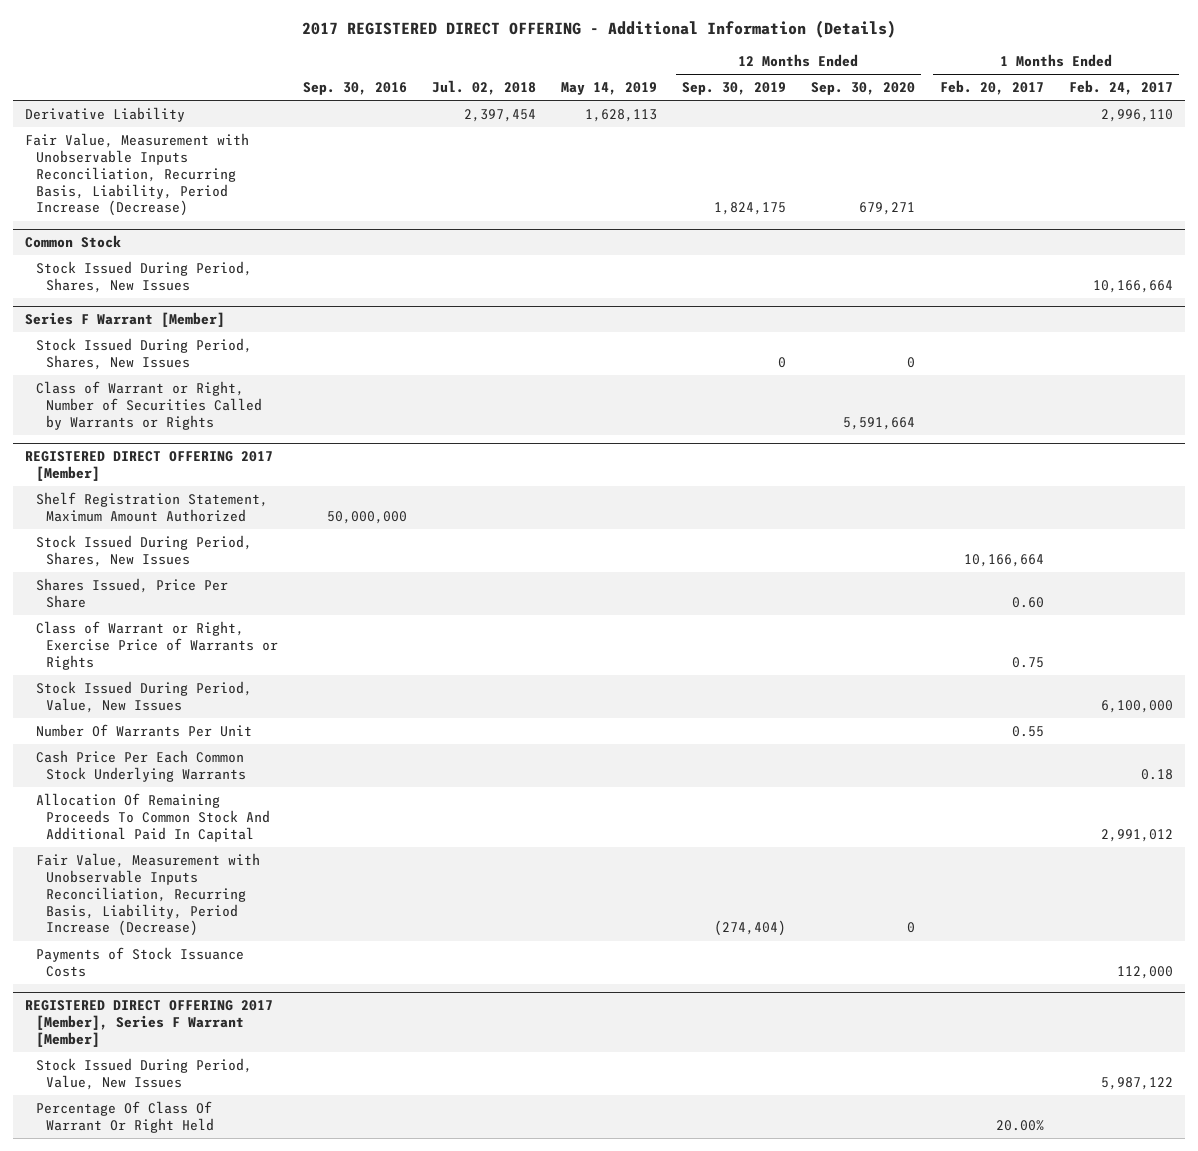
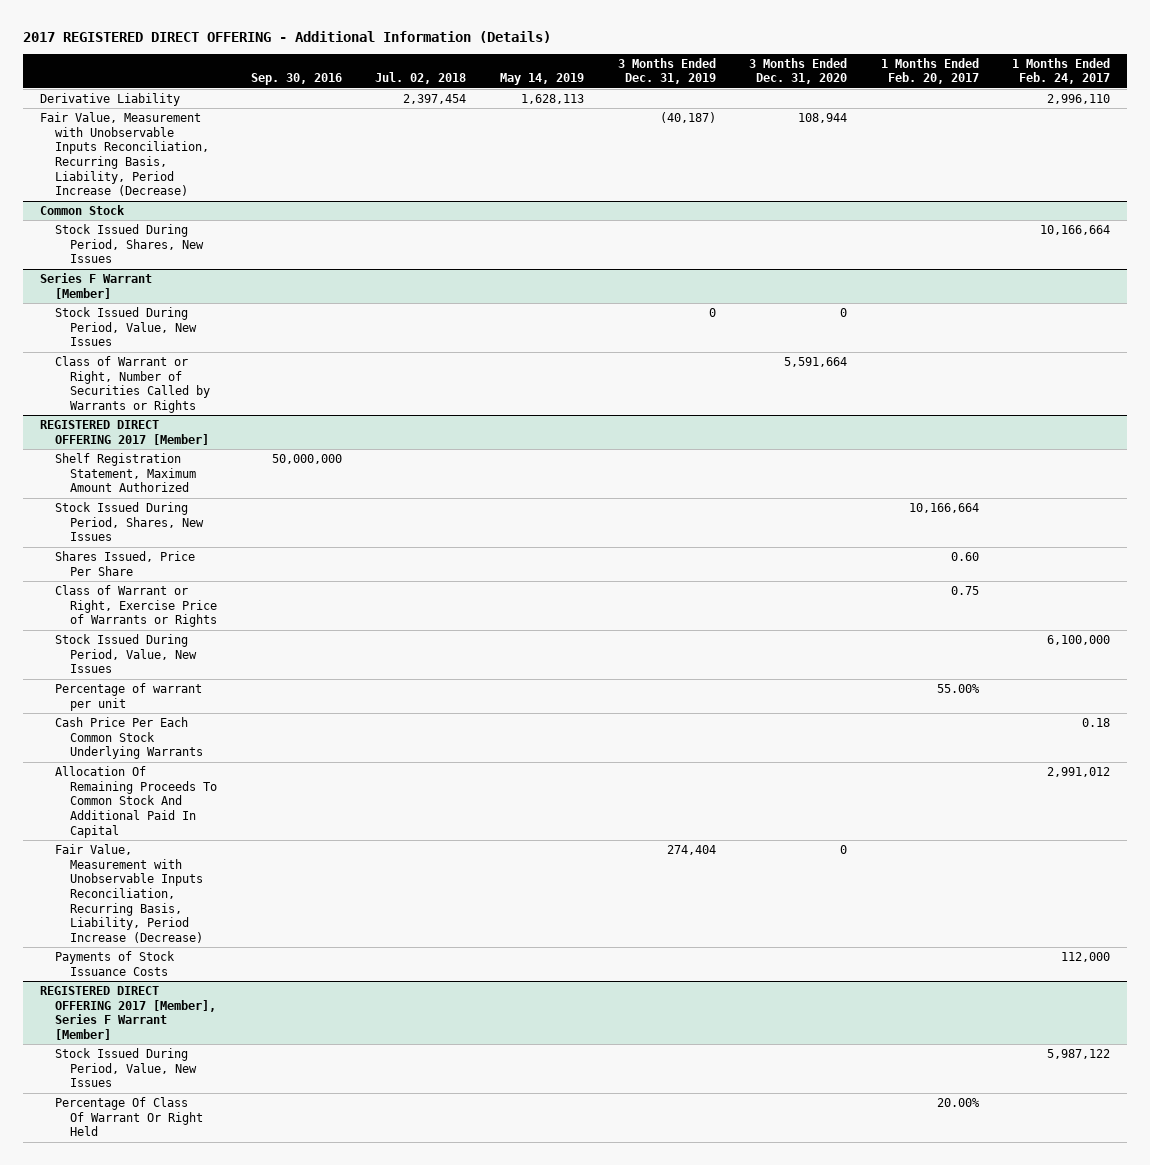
- | Sep. 30, 2016 | Jul. 02, 2018 | May 14, 2019 | 12 Months Ended Sep. 30, 2019 | 12 Months Ended Sep. 30, 2020 | 1 Months Ended Feb. 20, 2017 | 1 Months Ended Feb. 24, 2017
+ | Sep. 30, 2016 | Jul. 02, 2018 | May 14, 2019 | 3 Months Ended Dec. 31, 2019 | 3 Months Ended Dec. 31, 2020 | 1 Months Ended Feb. 20, 2017 | 1 Months Ended Feb. 24, 2017
@ Series F Warrant [Member]
- Stock Issued During Period, Shares, New Issues | | | | 0 | 0 | |
+ Stock Issued During Period, Value, New Issues | | | | 0 | 0 | |
@ REGISTERED DIRECT OFFERING 2017 [Member]
- Number Of Warrants Per Unit | | | | | | 0.55 |
+ Percentage of warrant per unit | | | | | | 55.00% |

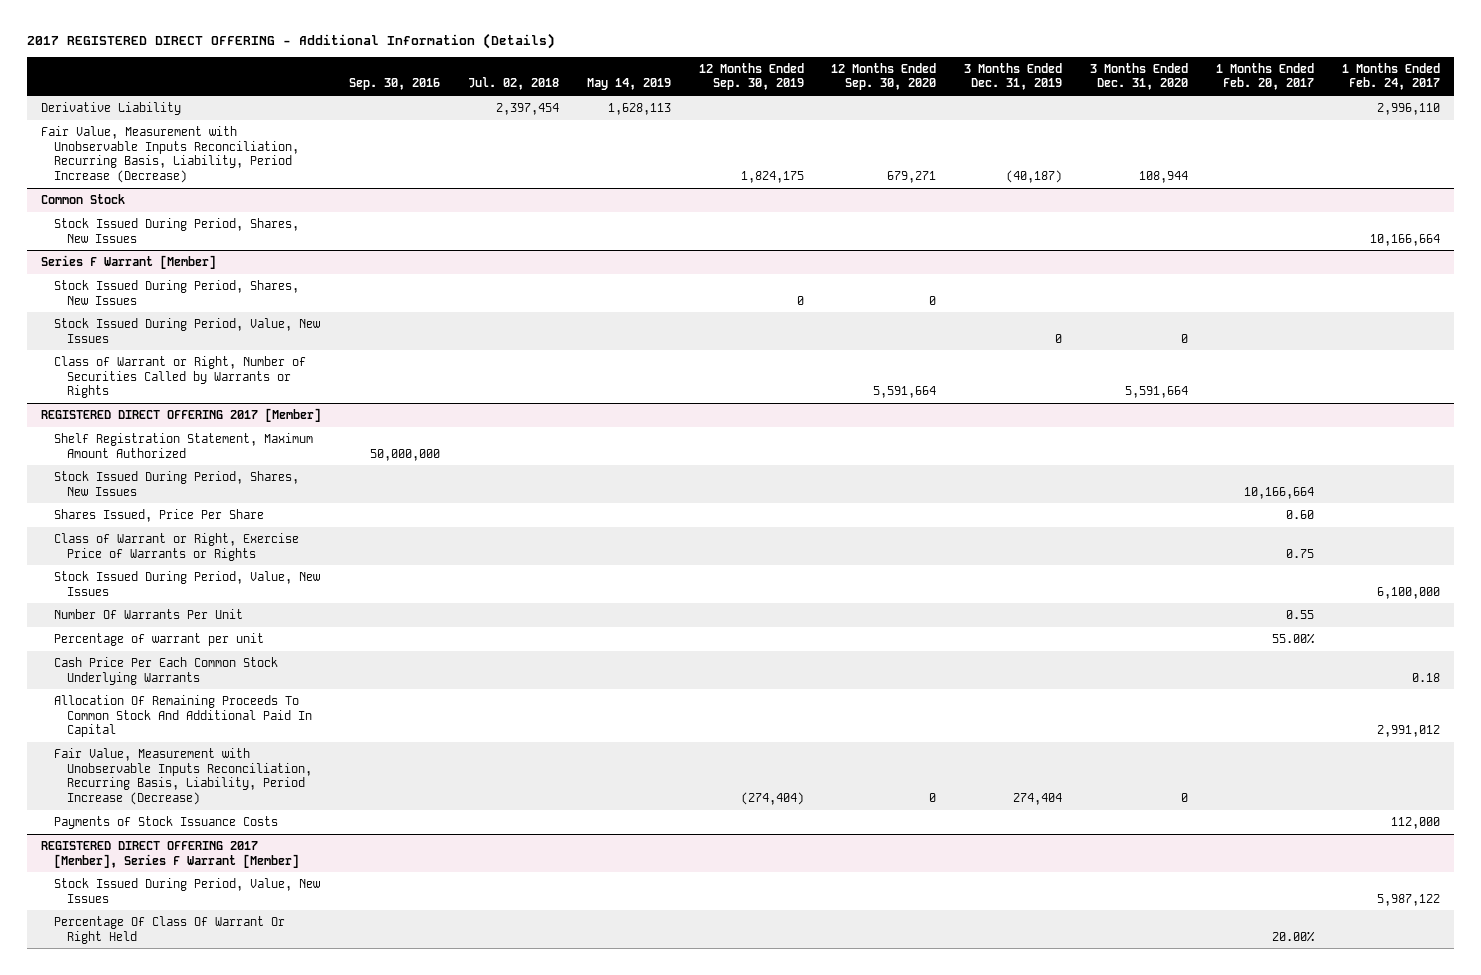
- | Sep. 30, 2016 | Jul. 02, 2018 | May 14, 2019 | 3 Months Ended Dec. 31, 2019 | 3 Months Ended Dec. 31, 2020 | 1 Months Ended Feb. 20, 2017 | 1 Months Ended Feb. 24, 2017
+ | Sep. 30, 2016 | Jul. 02, 2018 | May 14, 2019 | 12 Months Ended Sep. 30, 2019 | 12 Months Ended Sep. 30, 2020 | 3 Months Ended Dec. 31, 2019 | 3 Months Ended Dec. 31, 2020 | 1 Months Ended Feb. 20, 2017 | 1 Months Ended Feb. 24, 2017
@ Series F Warrant [Member]
+ Stock Issued During Period, Shares, New Issues | | | | 0 | 0 | | | |
@ REGISTERED DIRECT OFFERING 2017 [Member]
+ Number Of Warrants Per Unit | | | | | | | | 0.55 |

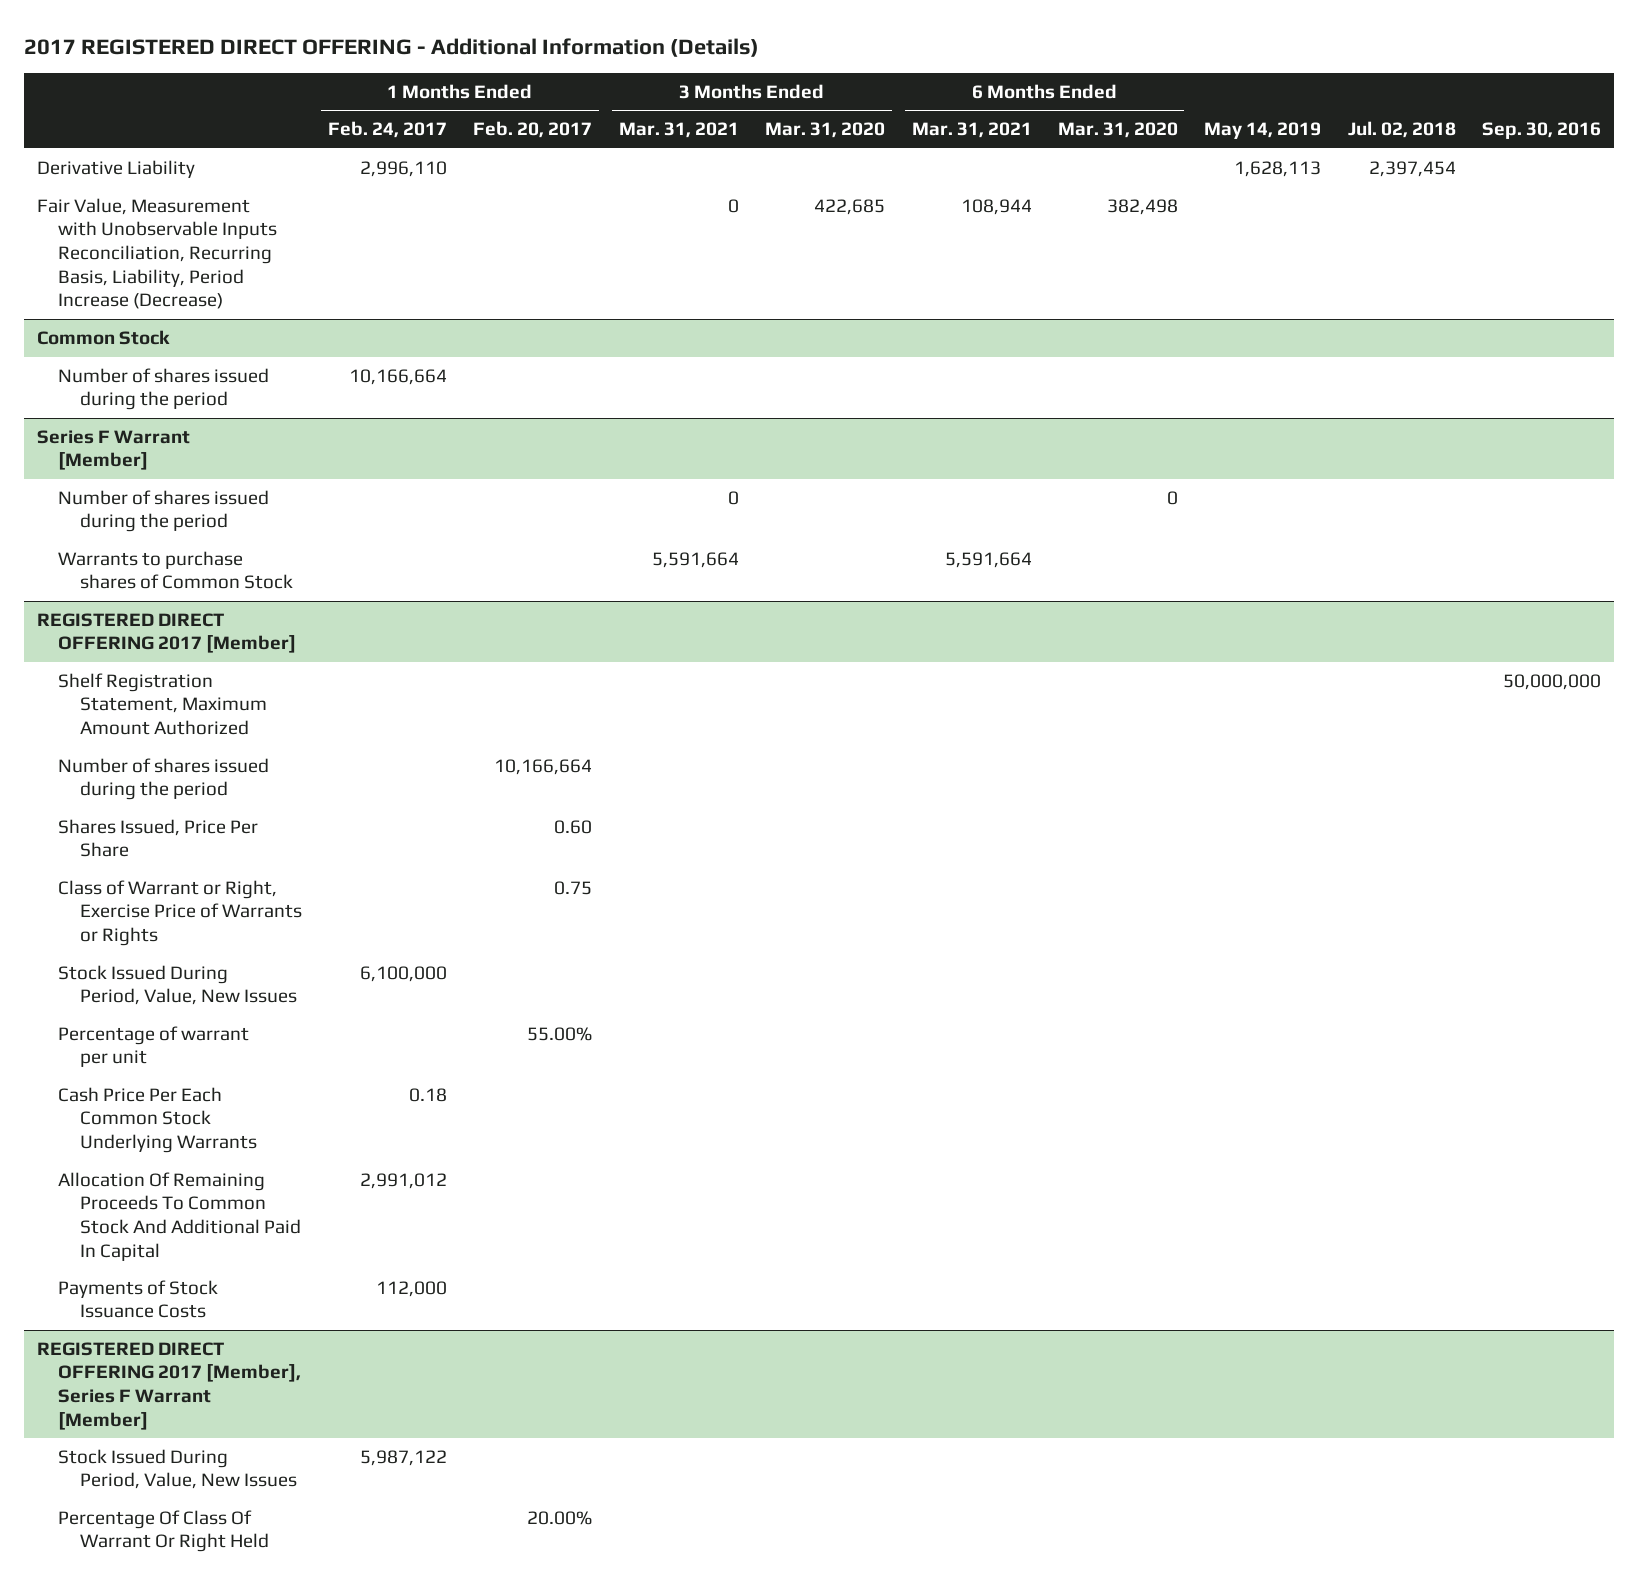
- | Sep. 30, 2016 | Jul. 02, 2018 | May 14, 2019 | 12 Months Ended Sep. 30, 2019 | 12 Months Ended Sep. 30, 2020 | 3 Months Ended Dec. 31, 2019 | 3 Months Ended Dec. 31, 2020 | 1 Months Ended Feb. 20, 2017 | 1 Months Ended Feb. 24, 2017
+ | 1 Months Ended Feb. 24, 2017 | 1 Months Ended Feb. 20, 2017 | 3 Months Ended Mar. 31, 2021 | 3 Months Ended Mar. 31, 2020 | 6 Months Ended Mar. 31, 2021 | 6 Months Ended Mar. 31, 2020 | May 14, 2019 | Jul. 02, 2018 | Sep. 30, 2016
@ Common Stock
- Stock Issued During Period, Shares, New Issues | | | | | | | | | 10,166,664
+ Number of shares issued during the period | 10,166,664 | | | | | | | |
@ Series F Warrant [Member]
- Stock Issued During Period, Shares, New Issues | | | | 0 | 0 | | | |
- Stock Issued During Period, Value, New Issues | | | | | | 0 | 0 | |
- Class of Warrant or Right, Number of Securities Called by Warrants or Rights | | | | | 5,591,664 | | 5,591,664 | |
+ Number of shares issued during the period | | | 0 | | | 0 | | |
+ Warrants to purchase shares of Common Stock | | | 5,591,664 | | 5,591,664 | | | |
@ REGISTERED DIRECT OFFERING 2017 [Member]
- Stock Issued During Period, Shares, New Issues | | | | | | | | 10,166,664 |
+ Number of shares issued during the period | | 10,166,664 | | | | | | |
- Number Of Warrants Per Unit | | | | | | | | 0.55 |
- Fair Value, Measurement with Unobservable Inputs Reconciliation, Recurring Basis, Liability, Period Increase (Decrease) | | | | (274,404) | 0 | 274,404 | 0 | |

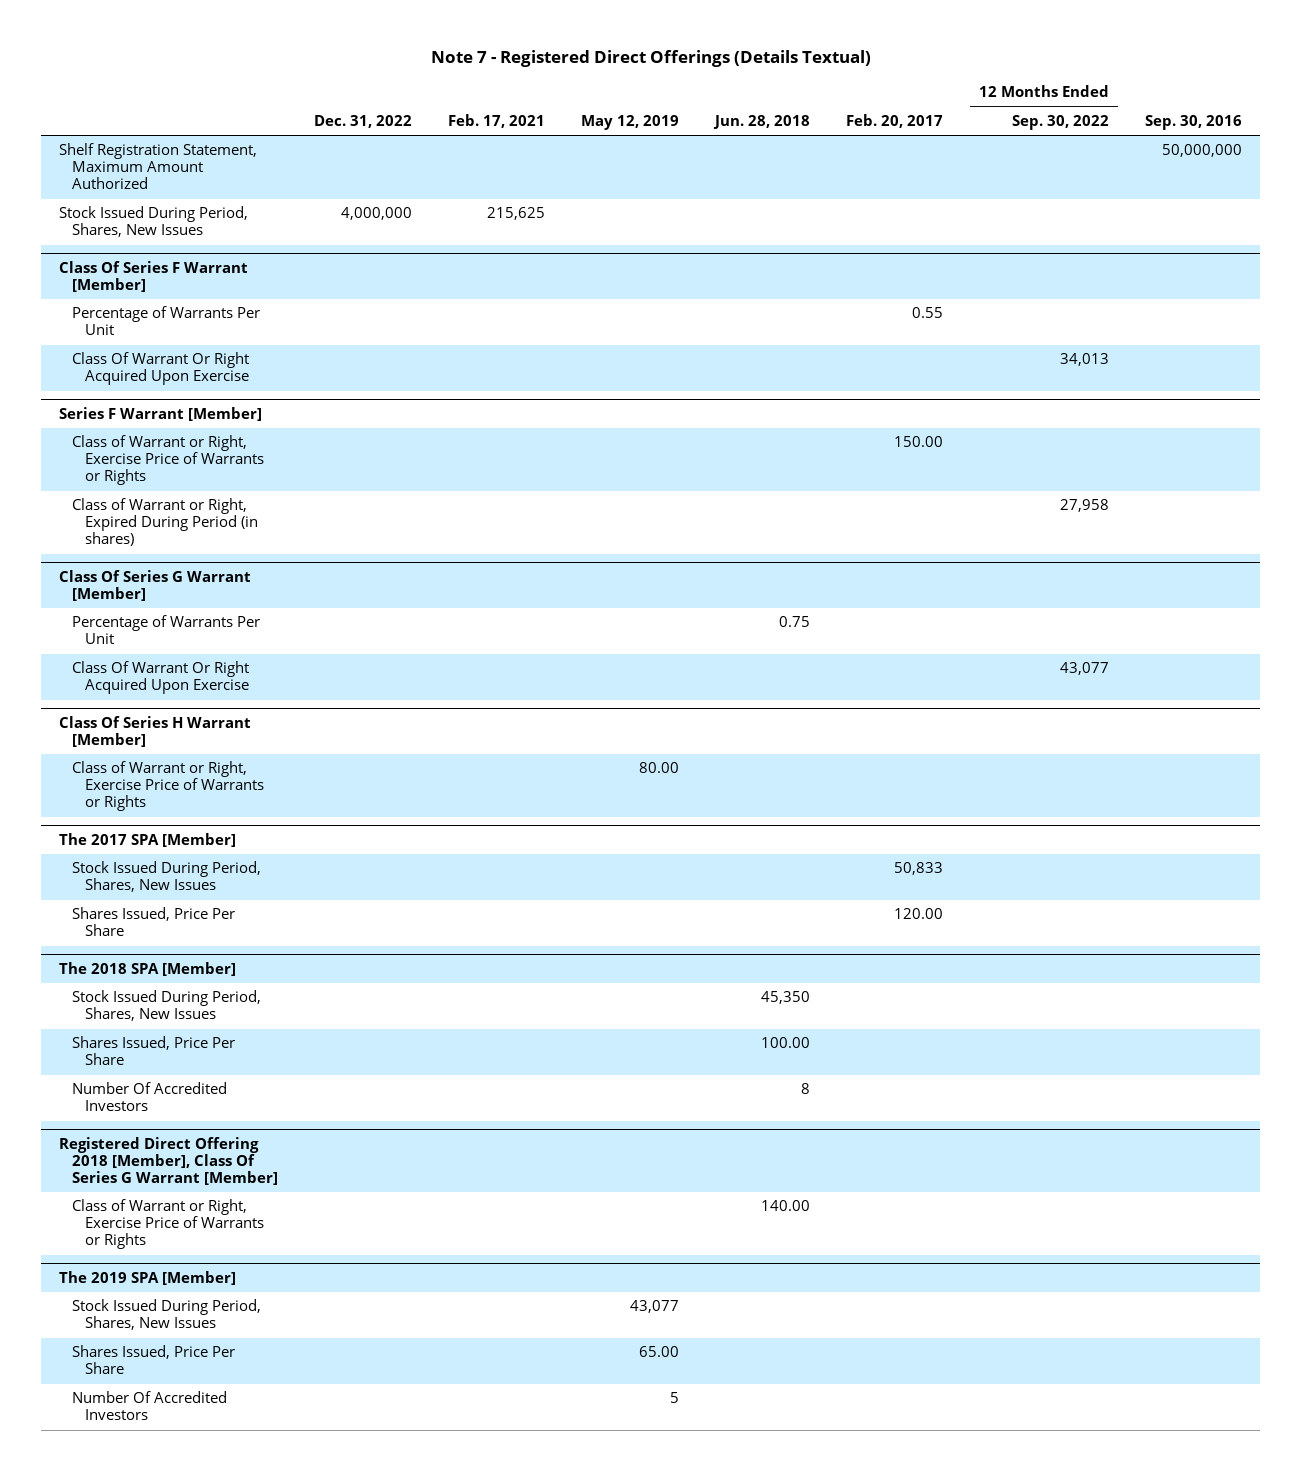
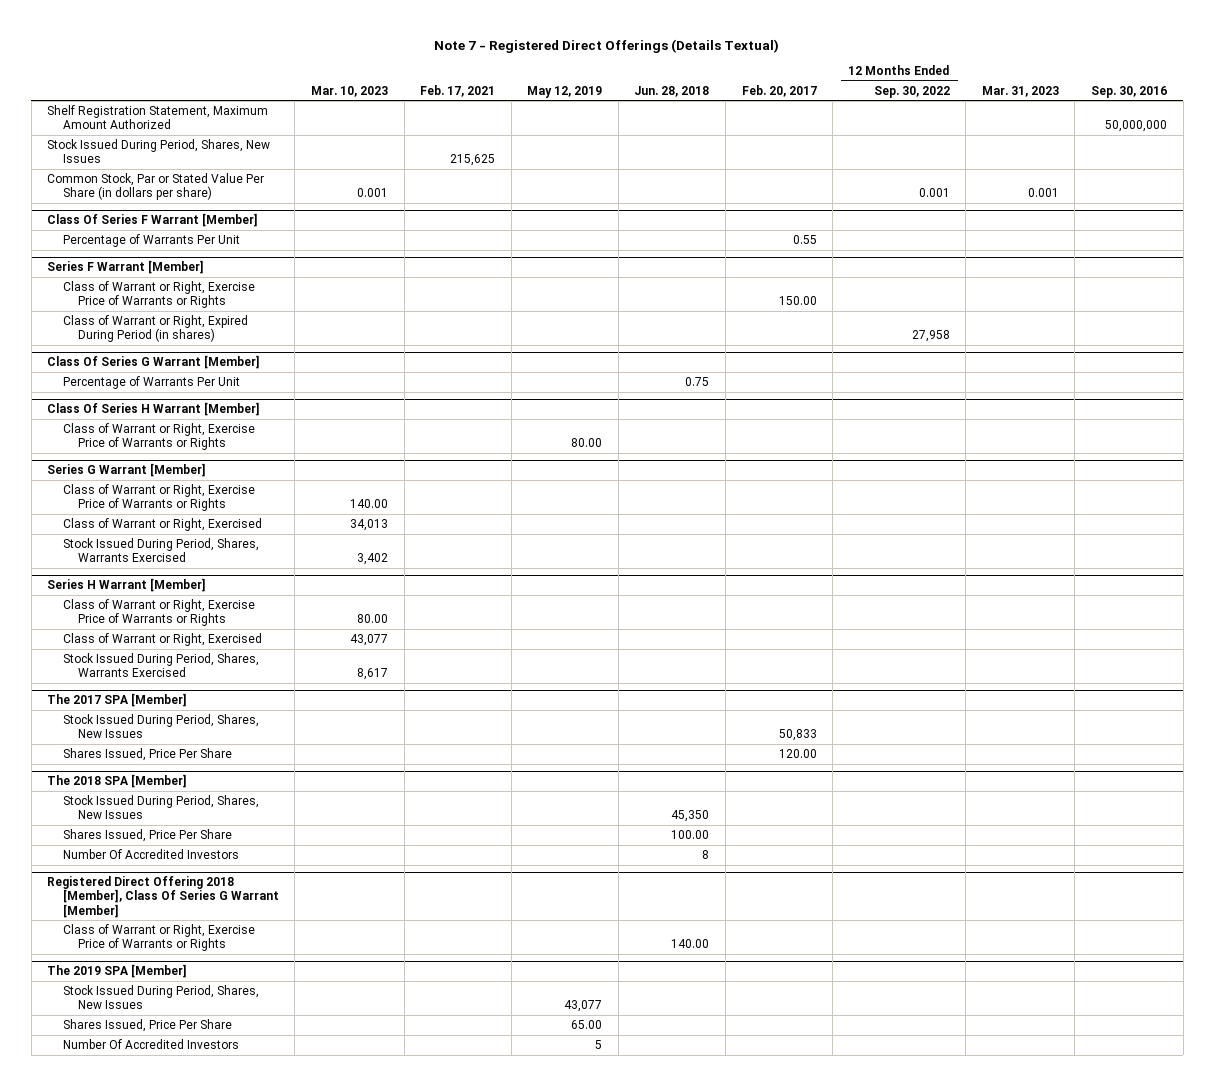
- | Dec. 31, 2022 | Feb. 17, 2021 | May 12, 2019 | Jun. 28, 2018 | Feb. 20, 2017 | 12 Months Ended Sep. 30, 2022 | Sep. 30, 2016
+ | Mar. 10, 2023 | Feb. 17, 2021 | May 12, 2019 | Jun. 28, 2018 | Feb. 20, 2017 | 12 Months Ended Sep. 30, 2022 | Mar. 31, 2023 | Sep. 30, 2016
+ Common Stock, Par or Stated Value Per Share (in dollars per share) | 0.001 | | | | | 0.001 | 0.001 |
@ Class Of Series F Warrant [Member]
- Class Of Warrant Or Right Acquired Upon Exercise | | | | | | 34,013 |
@ Class Of Series G Warrant [Member]
- Class Of Warrant Or Right Acquired Upon Exercise | | | | | | 43,077 |
+ Series G Warrant [Member]
+ Class of Warrant or Right, Exercise Price of Warrants or Rights | 140.00 | | | | | | |
+ Class of Warrant or Right, Exercised | 34,013 | | | | | | |
+ Stock Issued During Period, Shares, Warrants Exercised | 3,402 | | | | | | |
+ Series H Warrant [Member]
+ Class of Warrant or Right, Exercise Price of Warrants or Rights | 80.00 | | | | | | |
+ Class of Warrant or Right, Exercised | 43,077 | | | | | | |
+ Stock Issued During Period, Shares, Warrants Exercised | 8,617 | | | | | | |

